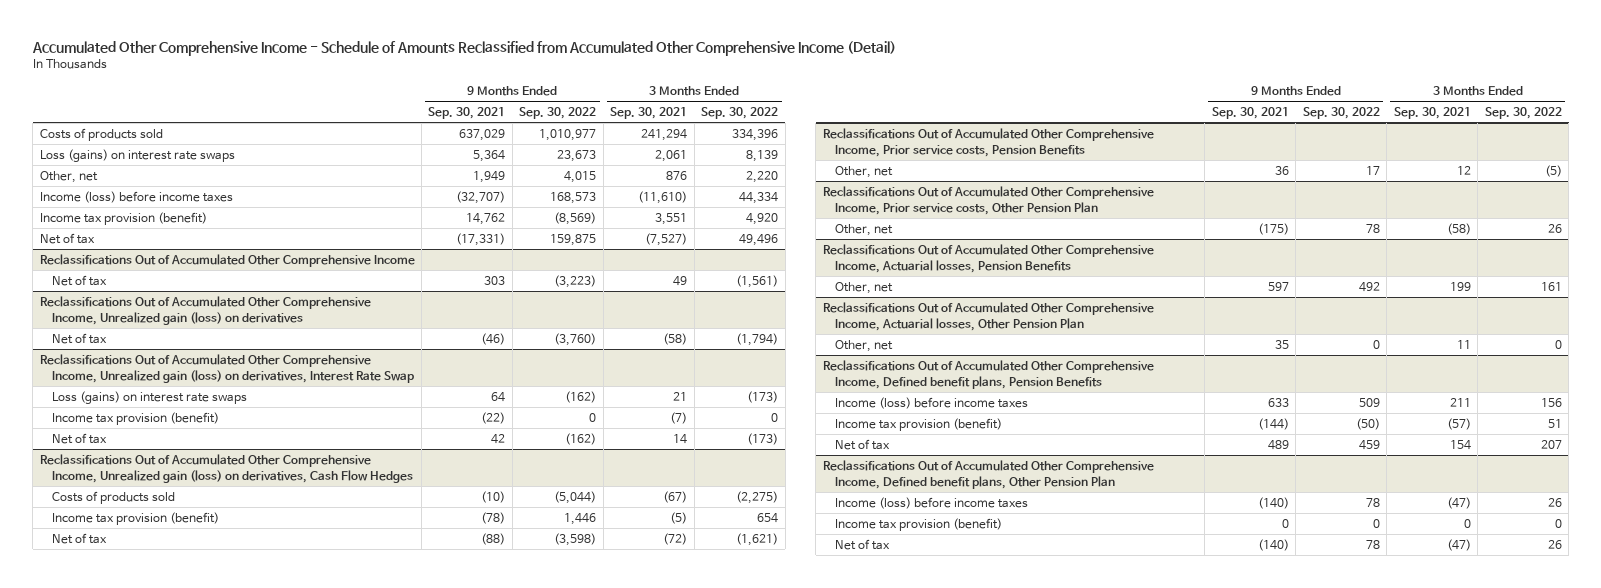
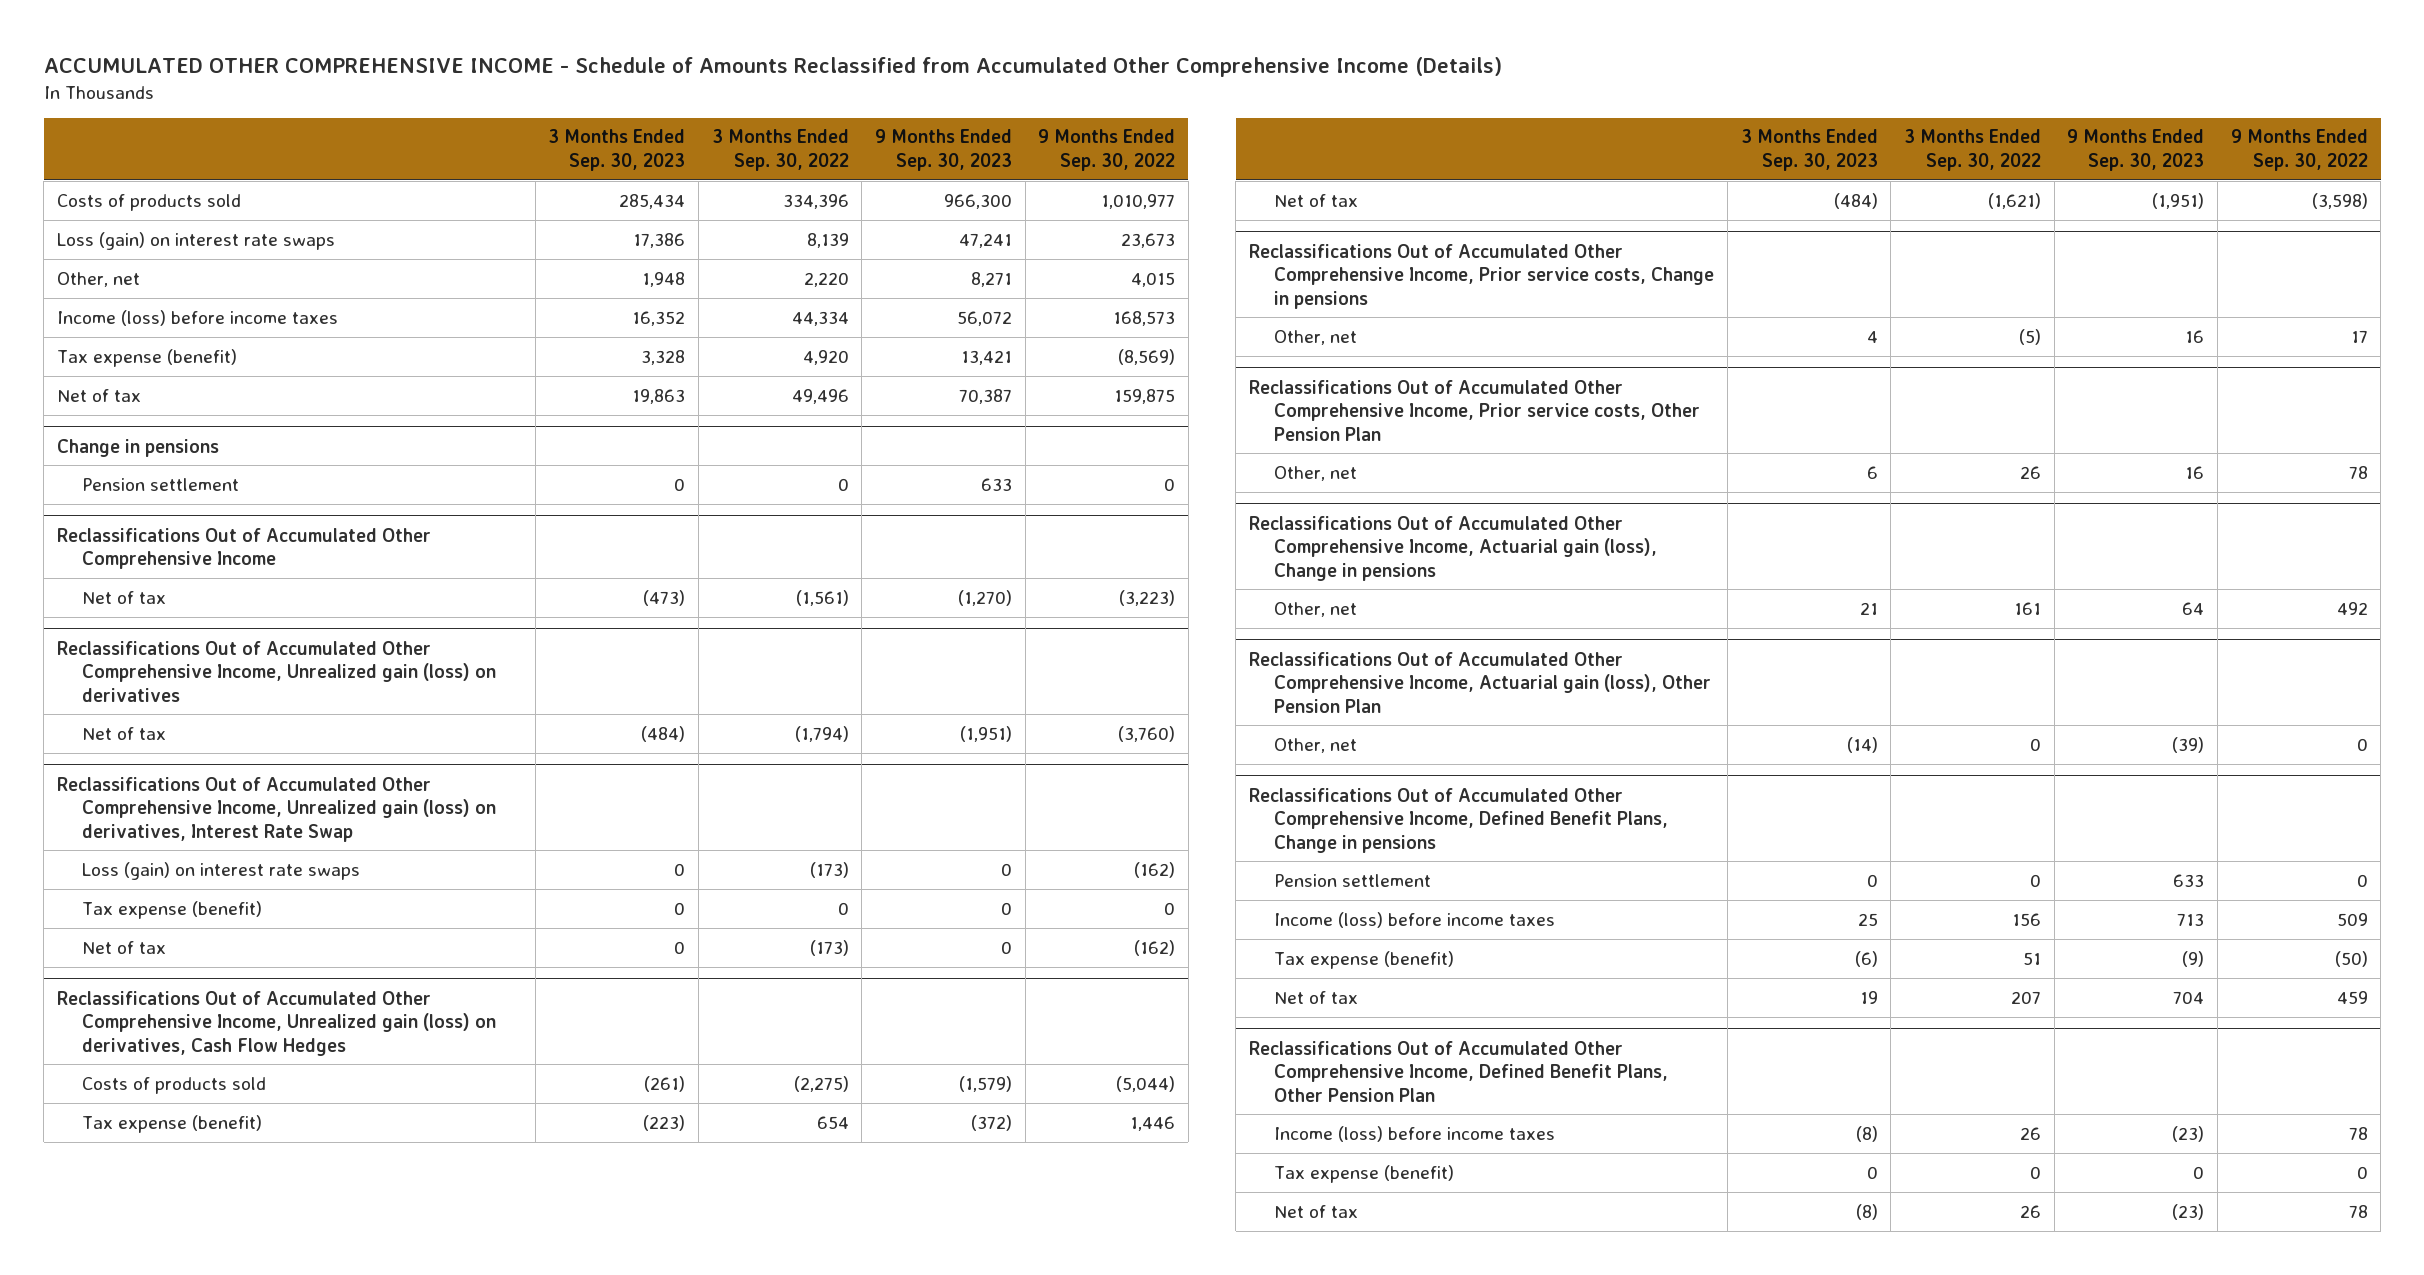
- Accumulated Other Comprehensive Income - Schedule of Amounts Reclassified from Accumulated Other Comprehensive Income (Detail)
+ ACCUMULATED OTHER COMPREHENSIVE INCOME - Schedule of Amounts Reclassified from Accumulated Other Comprehensive Income (Details)
- | 9 Months Ended Sep. 30, 2021 | 9 Months Ended Sep. 30, 2022 | 3 Months Ended Sep. 30, 2021 | 3 Months Ended Sep. 30, 2022
+ | 3 Months Ended Sep. 30, 2023 | 3 Months Ended Sep. 30, 2022 | 9 Months Ended Sep. 30, 2023 | 9 Months Ended Sep. 30, 2022
- Loss (gains) on interest rate swaps | 5,364 | 23,673 | 2,061 | 8,139
+ Loss (gain) on interest rate swaps | 17,386 | 8,139 | 47,241 | 23,673
- Income tax provision (benefit) | 14,762 | (8,569) | 3,551 | 4,920
+ Tax expense (benefit) | 3,328 | 4,920 | 13,421 | (8,569)
+ Change in pensions
+ Pension settlement | 0 | 0 | 633 | 0
@ Reclassifications Out of Accumulated Other Comprehensive Income, Unrealized gain (loss) on derivatives, Interest Rate Swap
- Loss (gains) on interest rate swaps | 64 | (162) | 21 | (173)
- Income tax provision (benefit) | (22) | 0 | (7) | 0
+ Loss (gain) on interest rate swaps | 0 | (173) | 0 | (162)
+ Tax expense (benefit) | 0 | 0 | 0 | 0
@ Reclassifications Out of Accumulated Other Comprehensive Income, Unrealized gain (loss) on derivatives, Cash Flow Hedges
- Income tax provision (benefit) | (78) | 1,446 | (5) | 654
+ Tax expense (benefit) | (223) | 654 | (372) | 1,446
- Reclassifications Out of Accumulated Other Comprehensive Income, Prior service costs, Pension Benefits
+ Reclassifications Out of Accumulated Other Comprehensive Income, Prior service costs, Change in pensions
- Reclassifications Out of Accumulated Other Comprehensive Income, Actuarial losses, Pension Benefits
+ Reclassifications Out of Accumulated Other Comprehensive Income, Actuarial gain (loss), Change in pensions
- Reclassifications Out of Accumulated Other Comprehensive Income, Actuarial losses, Other Pension Plan
+ Reclassifications Out of Accumulated Other Comprehensive Income, Actuarial gain (loss), Other Pension Plan
- Reclassifications Out of Accumulated Other Comprehensive Income, Defined benefit plans, Pension Benefits
+ Reclassifications Out of Accumulated Other Comprehensive Income, Defined Benefit Plans, Change in pensions
+ Pension settlement | 0 | 0 | 633 | 0
- Income tax provision (benefit) | (144) | (50) | (57) | 51
+ Tax expense (benefit) | (6) | 51 | (9) | (50)
- Reclassifications Out of Accumulated Other Comprehensive Income, Defined benefit plans, Other Pension Plan
+ Reclassifications Out of Accumulated Other Comprehensive Income, Defined Benefit Plans, Other Pension Plan
- Income tax provision (benefit) | 0 | 0 | 0 | 0
+ Tax expense (benefit) | 0 | 0 | 0 | 0

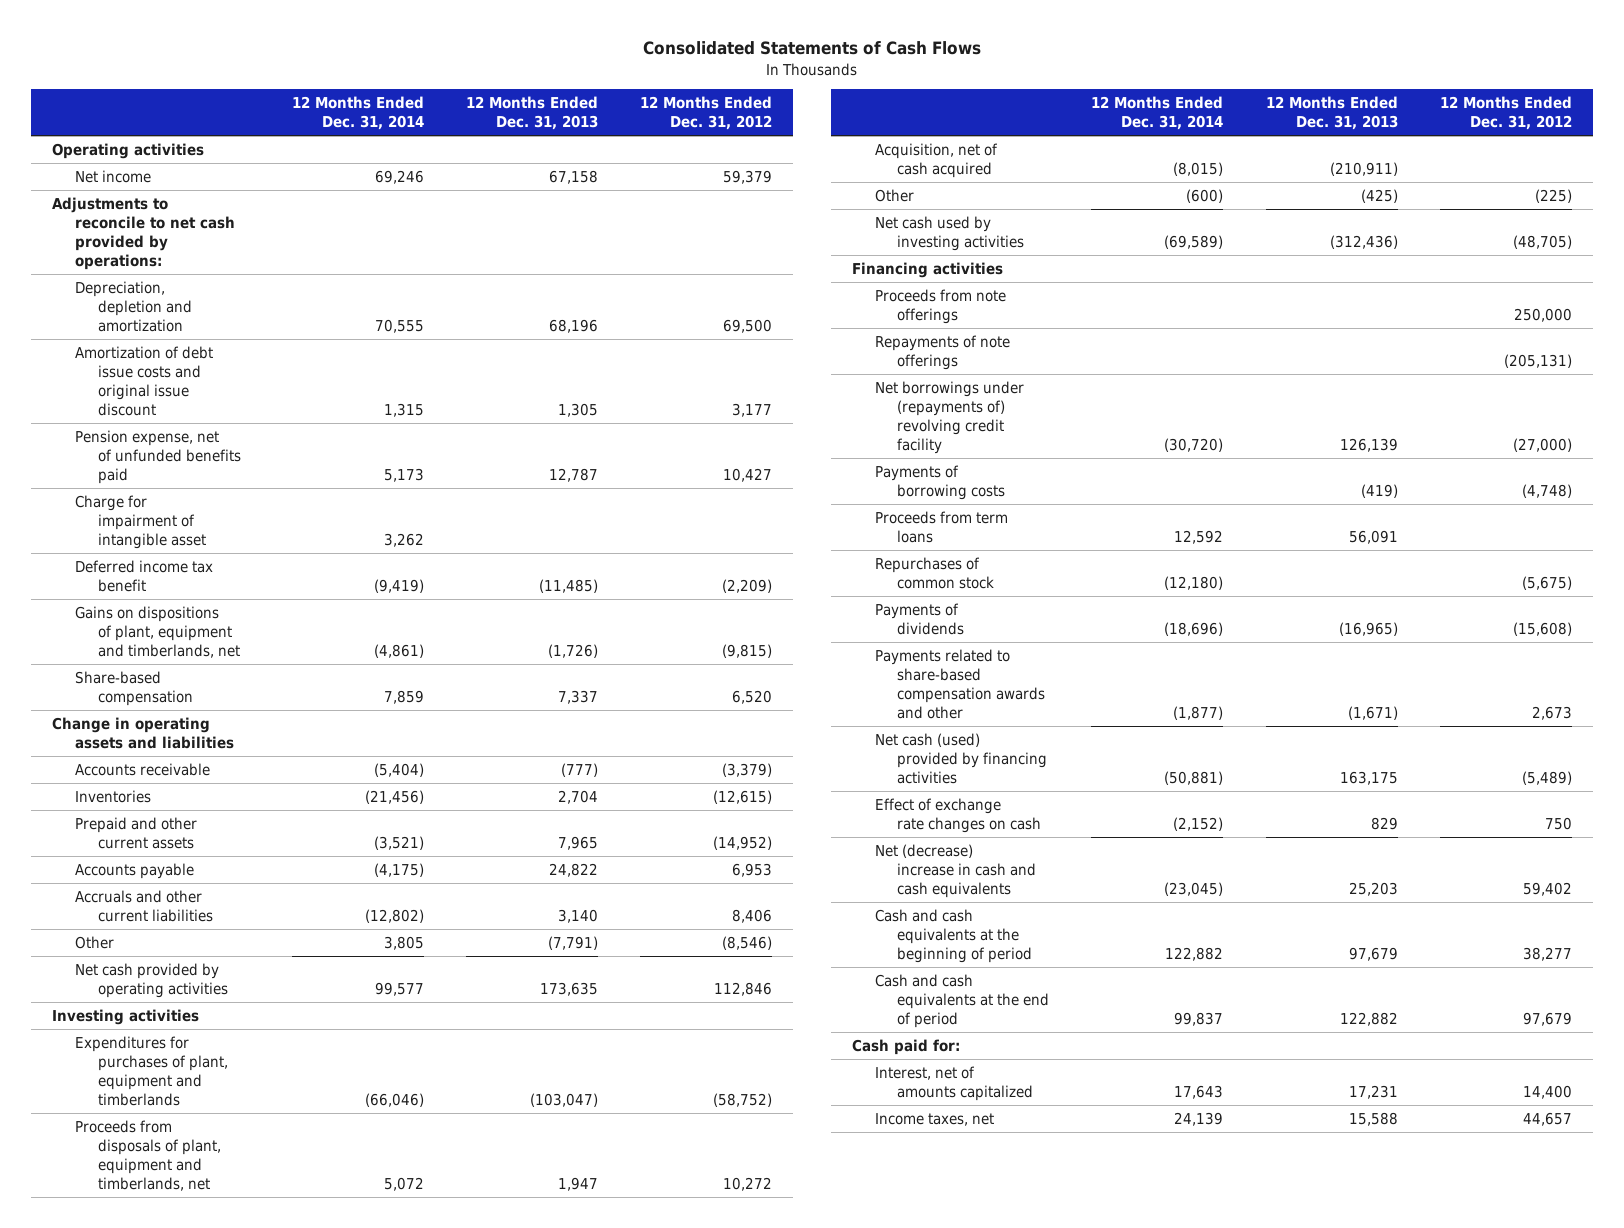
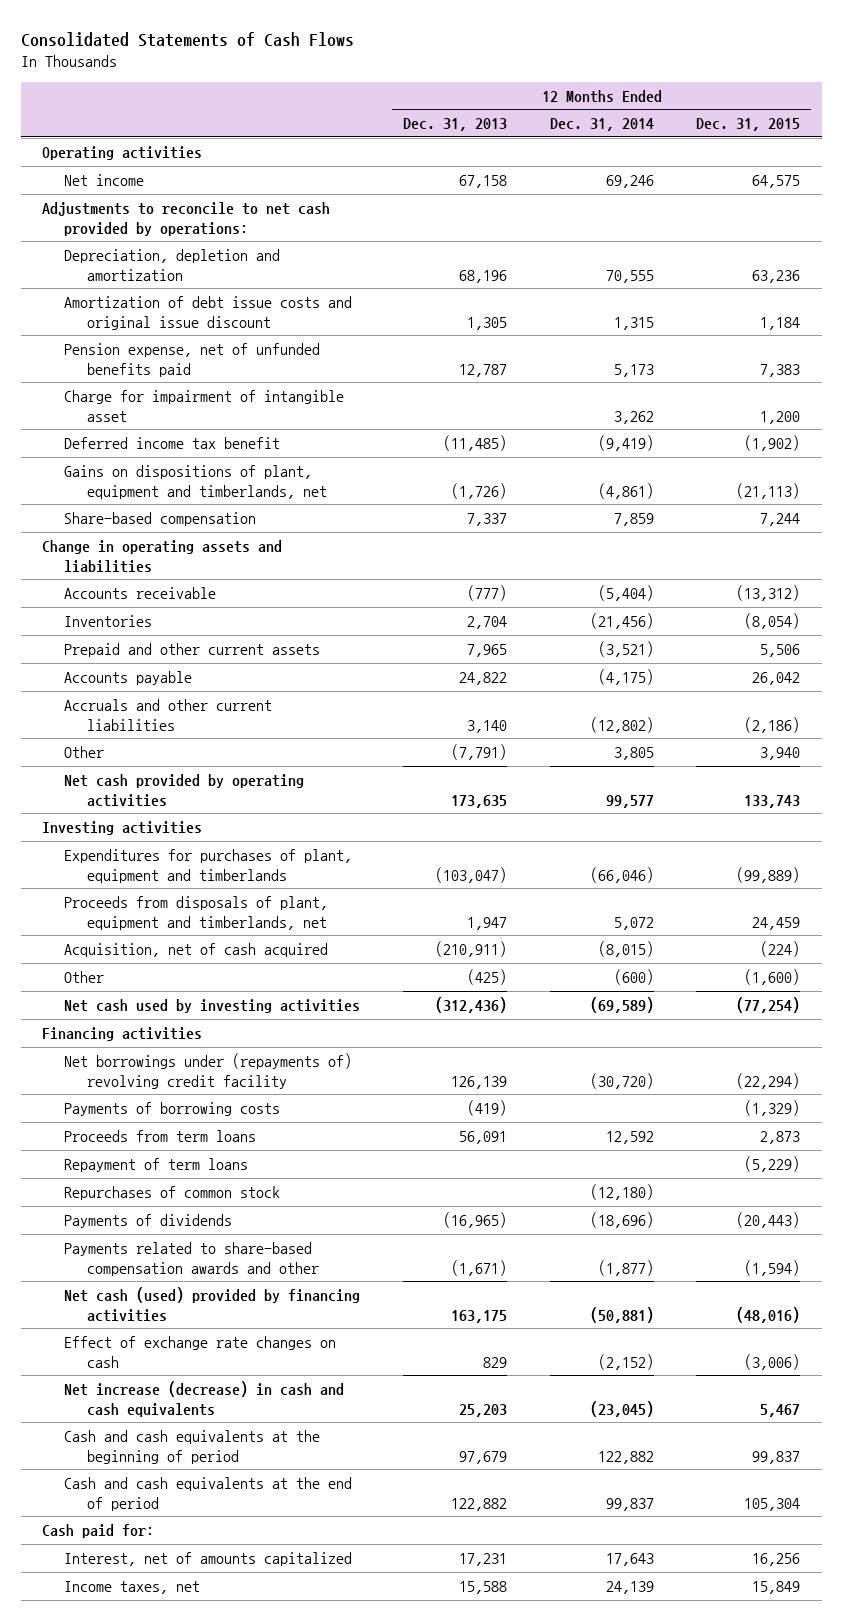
- | 12 Months Ended Dec. 31, 2014 | 12 Months Ended Dec. 31, 2013 | 12 Months Ended Dec. 31, 2012
+ | 12 Months Ended Dec. 31, 2013 | 12 Months Ended Dec. 31, 2014 | 12 Months Ended Dec. 31, 2015
- Proceeds from note offerings | | | 250,000
- Repayments of note offerings | | | (205,131)
+ Repayment of term loans | | | (5,229)
- Net (decrease) increase in cash and cash equivalents | (23,045) | 25,203 | 59,402
+ Net increase (decrease) in cash and cash equivalents | 25,203 | (23,045) | 5,467

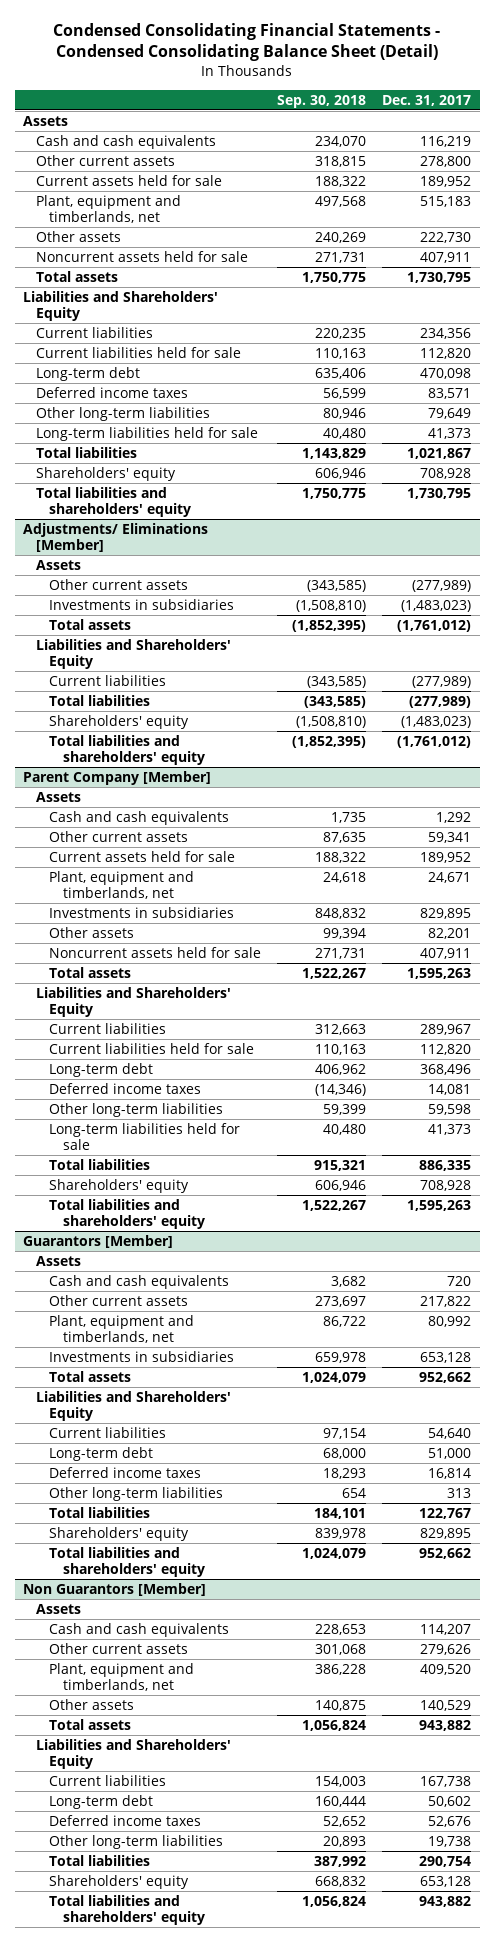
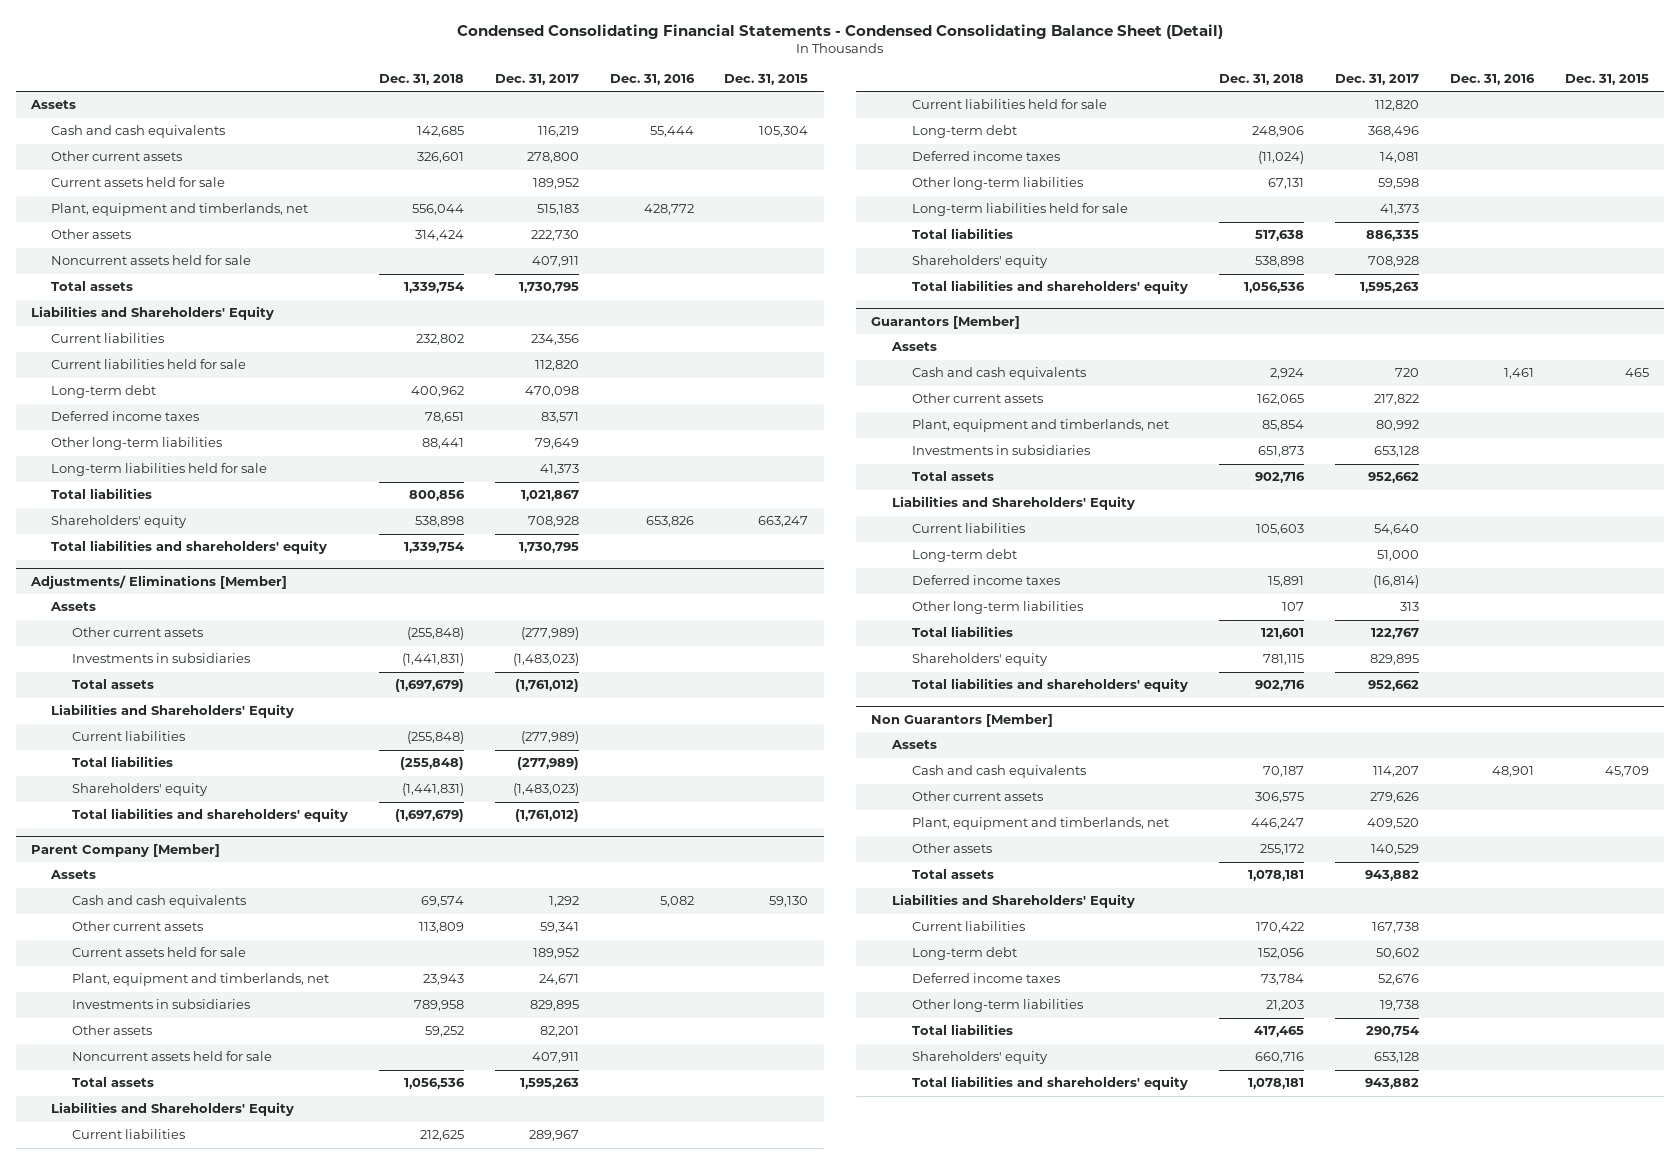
- | Sep. 30, 2018 | Dec. 31, 2017
+ | Dec. 31, 2018 | Dec. 31, 2017 | Dec. 31, 2016 | Dec. 31, 2015
@ Guarantors [Member]
- Deferred income taxes | 18,293 | 16,814
+ Deferred income taxes | 15,891 | (16,814) | |

